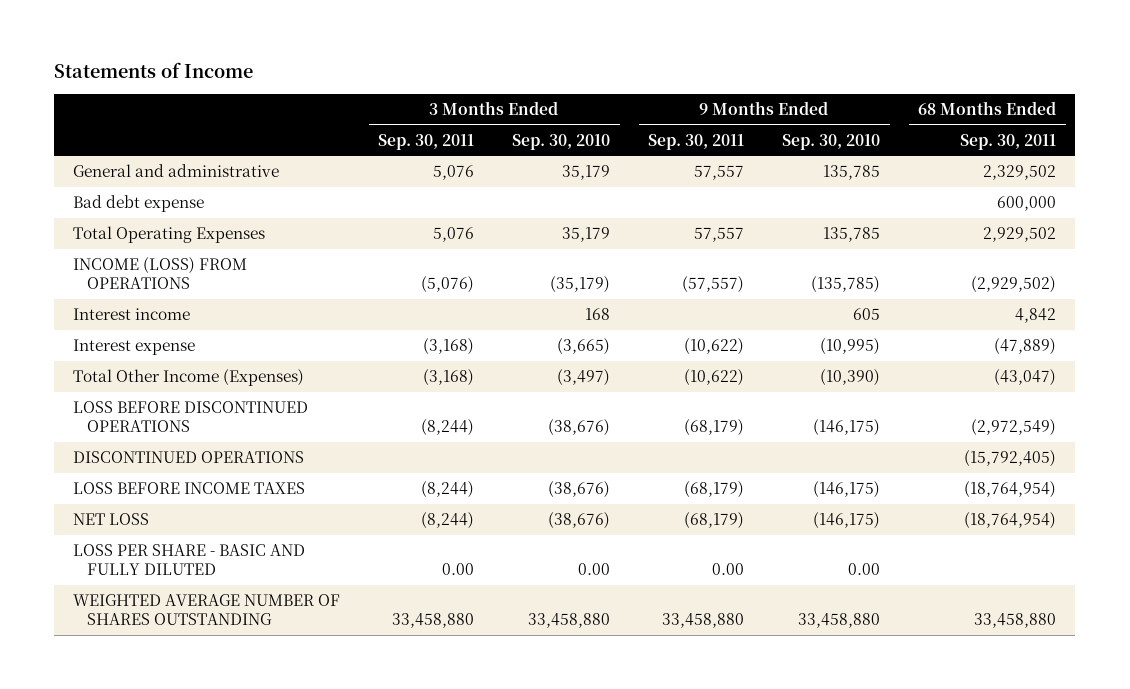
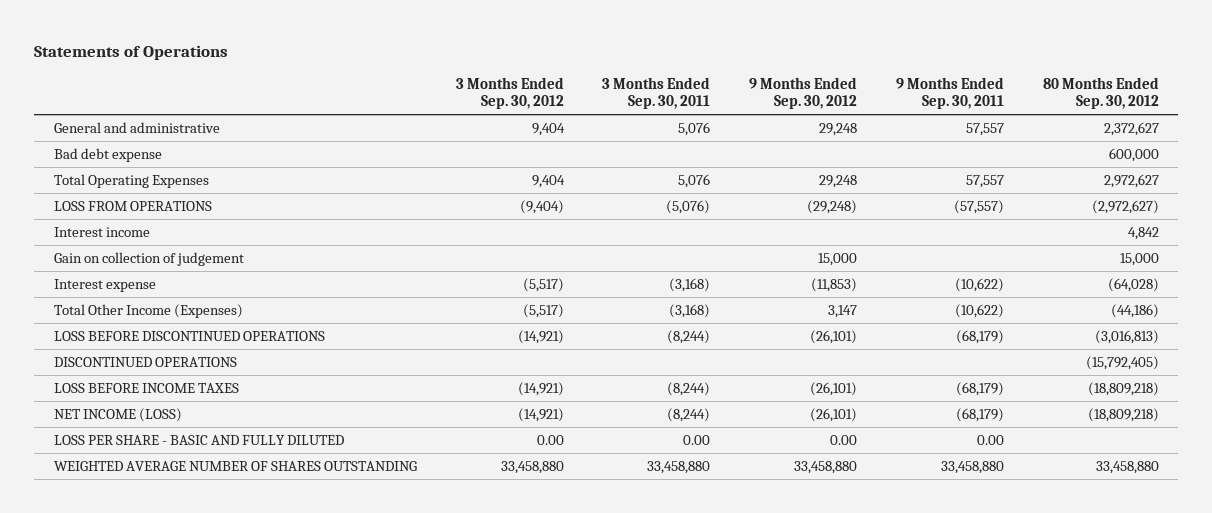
- Statements of Income
+ Statements of Operations
- | 3 Months Ended Sep. 30, 2011 | 3 Months Ended Sep. 30, 2010 | 9 Months Ended Sep. 30, 2011 | 9 Months Ended Sep. 30, 2010 | 68 Months Ended Sep. 30, 2011
+ | 3 Months Ended Sep. 30, 2012 | 3 Months Ended Sep. 30, 2011 | 9 Months Ended Sep. 30, 2012 | 9 Months Ended Sep. 30, 2011 | 80 Months Ended Sep. 30, 2012
- INCOME (LOSS) FROM OPERATIONS | (5,076) | (35,179) | (57,557) | (135,785) | (2,929,502)
+ LOSS FROM OPERATIONS | (9,404) | (5,076) | (29,248) | (57,557) | (2,972,627)
+ Gain on collection of judgement | | | 15,000 | | 15,000
- NET LOSS | (8,244) | (38,676) | (68,179) | (146,175) | (18,764,954)
+ NET INCOME (LOSS) | (14,921) | (8,244) | (26,101) | (68,179) | (18,809,218)

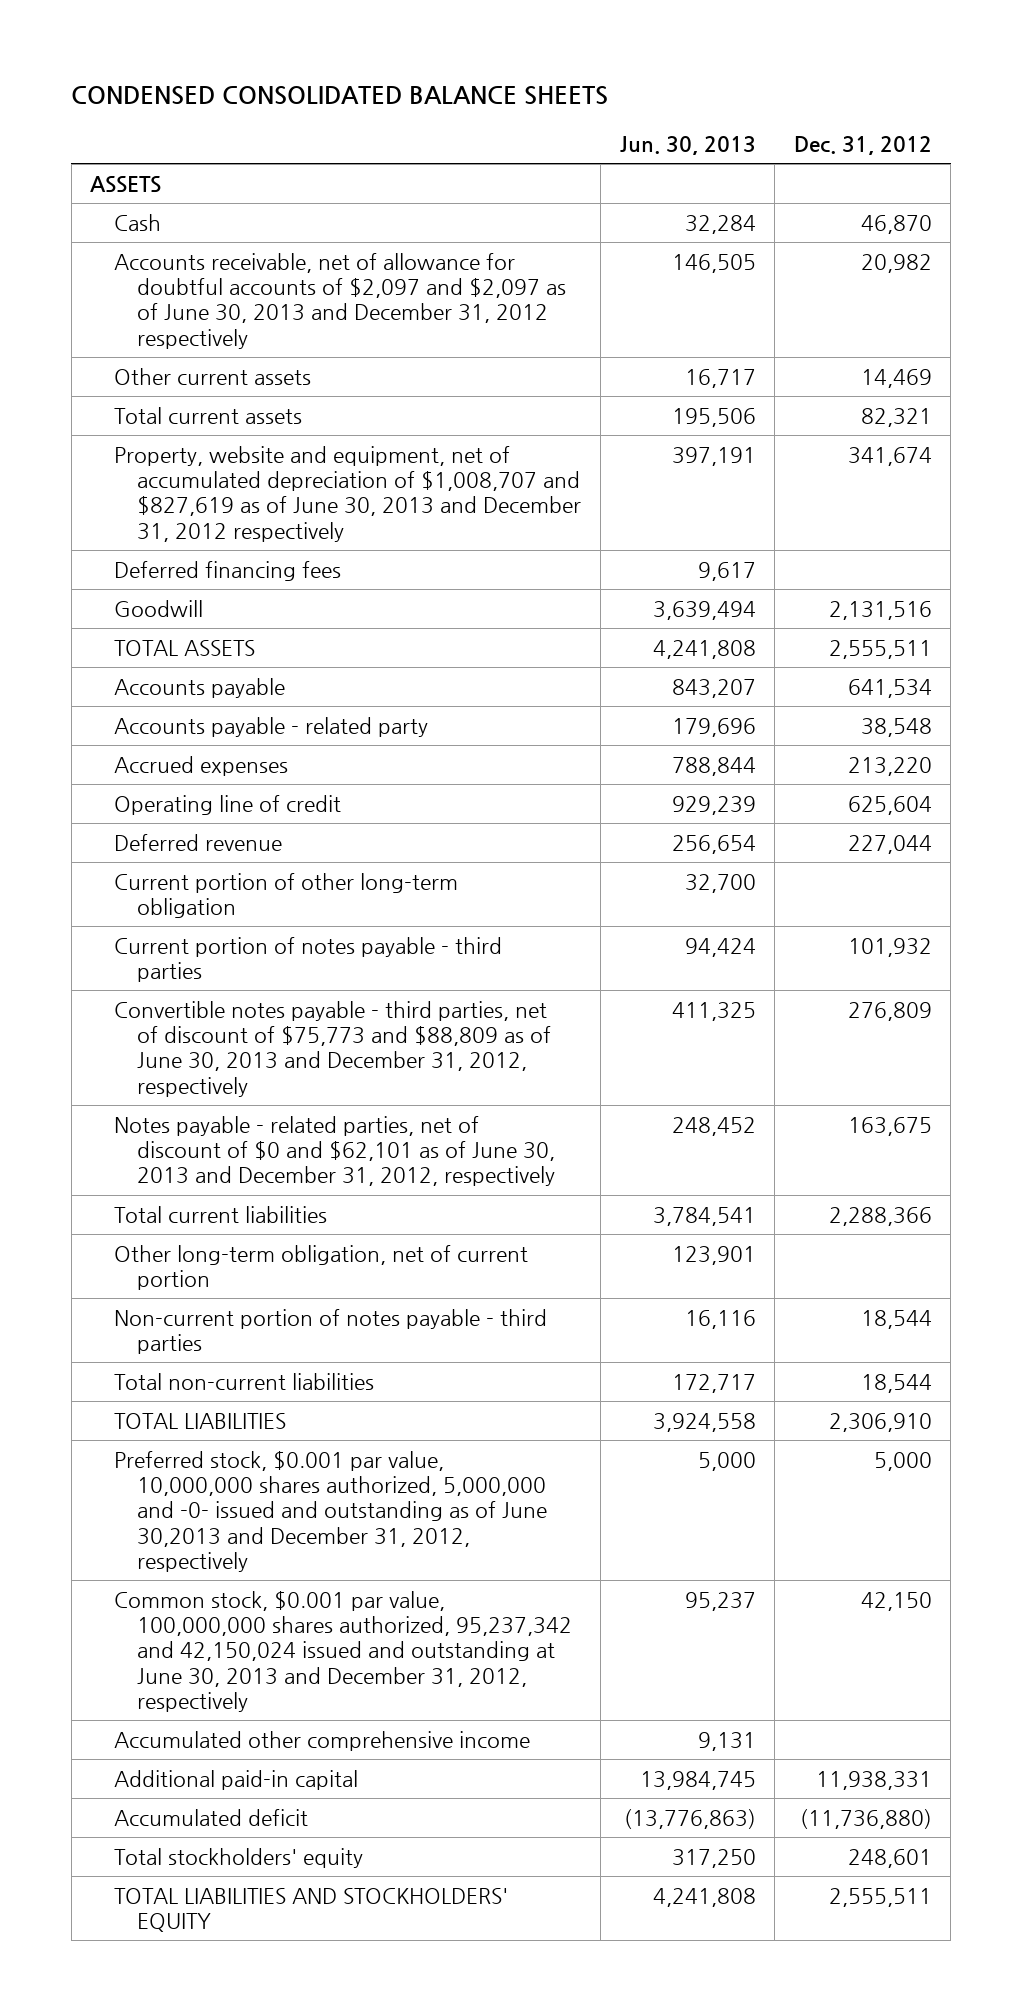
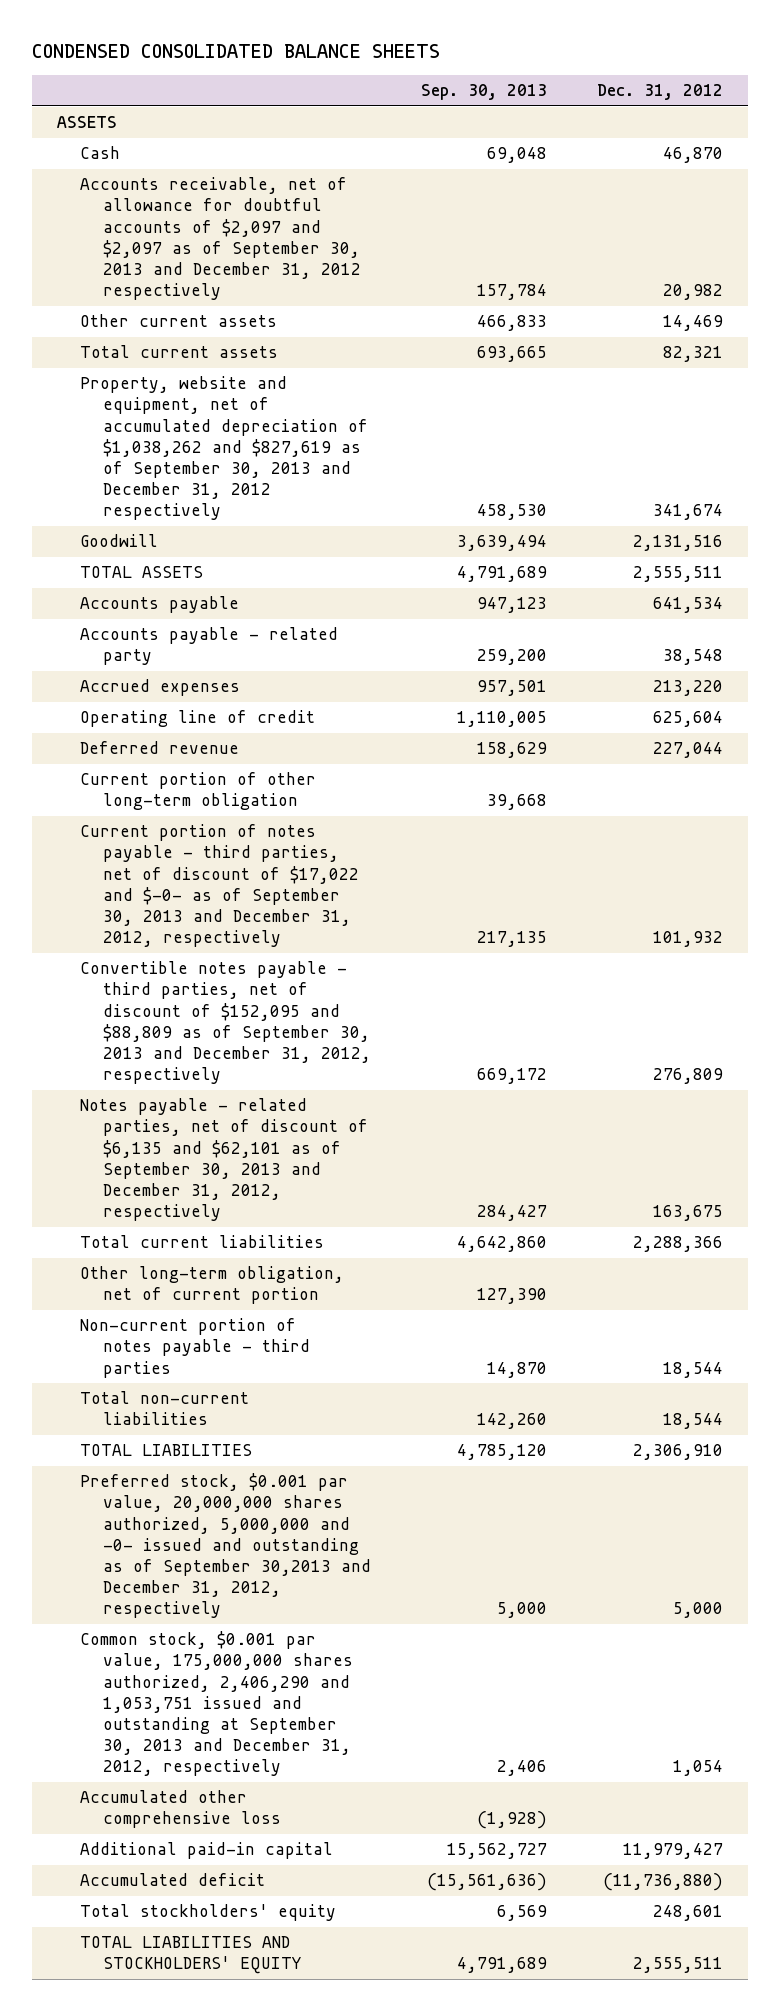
- | Jun. 30, 2013 | Dec. 31, 2012
+ | Sep. 30, 2013 | Dec. 31, 2012
- Accounts receivable, net of allowance for doubtful accounts of $2,097 and $2,097 as of June 30, 2013 and December 31, 2012 respectively | 146,505 | 20,982
+ Accounts receivable, net of allowance for doubtful accounts of $2,097 and $2,097 as of September 30, 2013 and December 31, 2012 respectively | 157,784 | 20,982
- Property, website and equipment, net of accumulated depreciation of $1,008,707 and $827,619 as of June 30, 2013 and December 31, 2012 respectively | 397,191 | 341,674
- Deferred financing fees | 9,617 |
+ Property, website and equipment, net of accumulated depreciation of $1,038,262 and $827,619 as of September 30, 2013 and December 31, 2012 respectively | 458,530 | 341,674
- Current portion of notes payable - third parties | 94,424 | 101,932
- Convertible notes payable - third parties, net of discount of $75,773 and $88,809 as of June 30, 2013 and December 31, 2012, respectively | 411,325 | 276,809
- Notes payable - related parties, net of discount of $0 and $62,101 as of June 30, 2013 and December 31, 2012, respectively | 248,452 | 163,675
+ Current portion of notes payable - third parties, net of discount of $17,022 and $-0- as of September 30, 2013 and December 31, 2012, respectively | 217,135 | 101,932
+ Convertible notes payable - third parties, net of discount of $152,095 and $88,809 as of September 30, 2013 and December 31, 2012, respectively | 669,172 | 276,809
+ Notes payable - related parties, net of discount of $6,135 and $62,101 as of September 30, 2013 and December 31, 2012, respectively | 284,427 | 163,675
- Preferred stock, $0.001 par value, 10,000,000 shares authorized, 5,000,000 and -0- issued and outstanding as of June 30,2013 and December 31, 2012, respectively | 5,000 | 5,000
- Common stock, $0.001 par value, 100,000,000 shares authorized, 95,237,342 and 42,150,024 issued and outstanding at June 30, 2013 and December 31, 2012, respectively | 95,237 | 42,150
- Accumulated other comprehensive income | 9,131 |
- Additional paid-in capital | 13,984,745 | 11,938,331
+ Preferred stock, $0.001 par value, 20,000,000 shares authorized, 5,000,000 and -0- issued and outstanding as of September 30,2013 and December 31, 2012, respectively | 5,000 | 5,000
+ Common stock, $0.001 par value, 175,000,000 shares authorized, 2,406,290 and 1,053,751 issued and outstanding at September 30, 2013 and December 31, 2012, respectively | 2,406 | 1,054
+ Accumulated other comprehensive loss | (1,928) |
+ Additional paid-in capital | 15,562,727 | 11,979,427

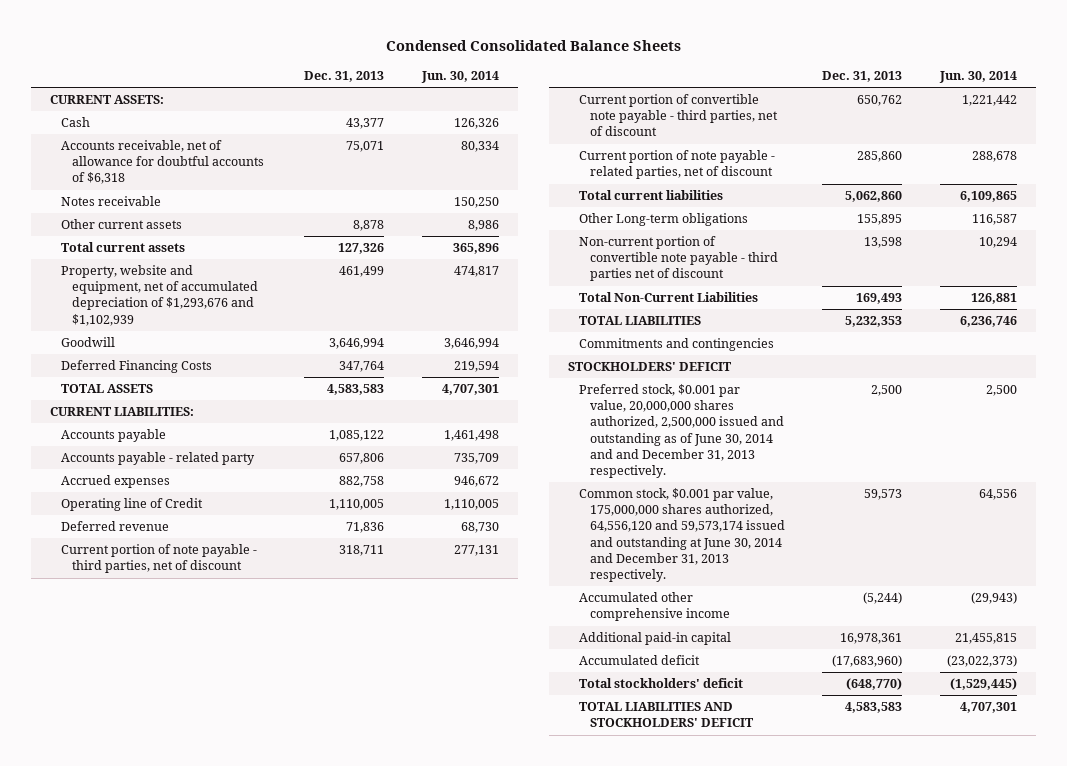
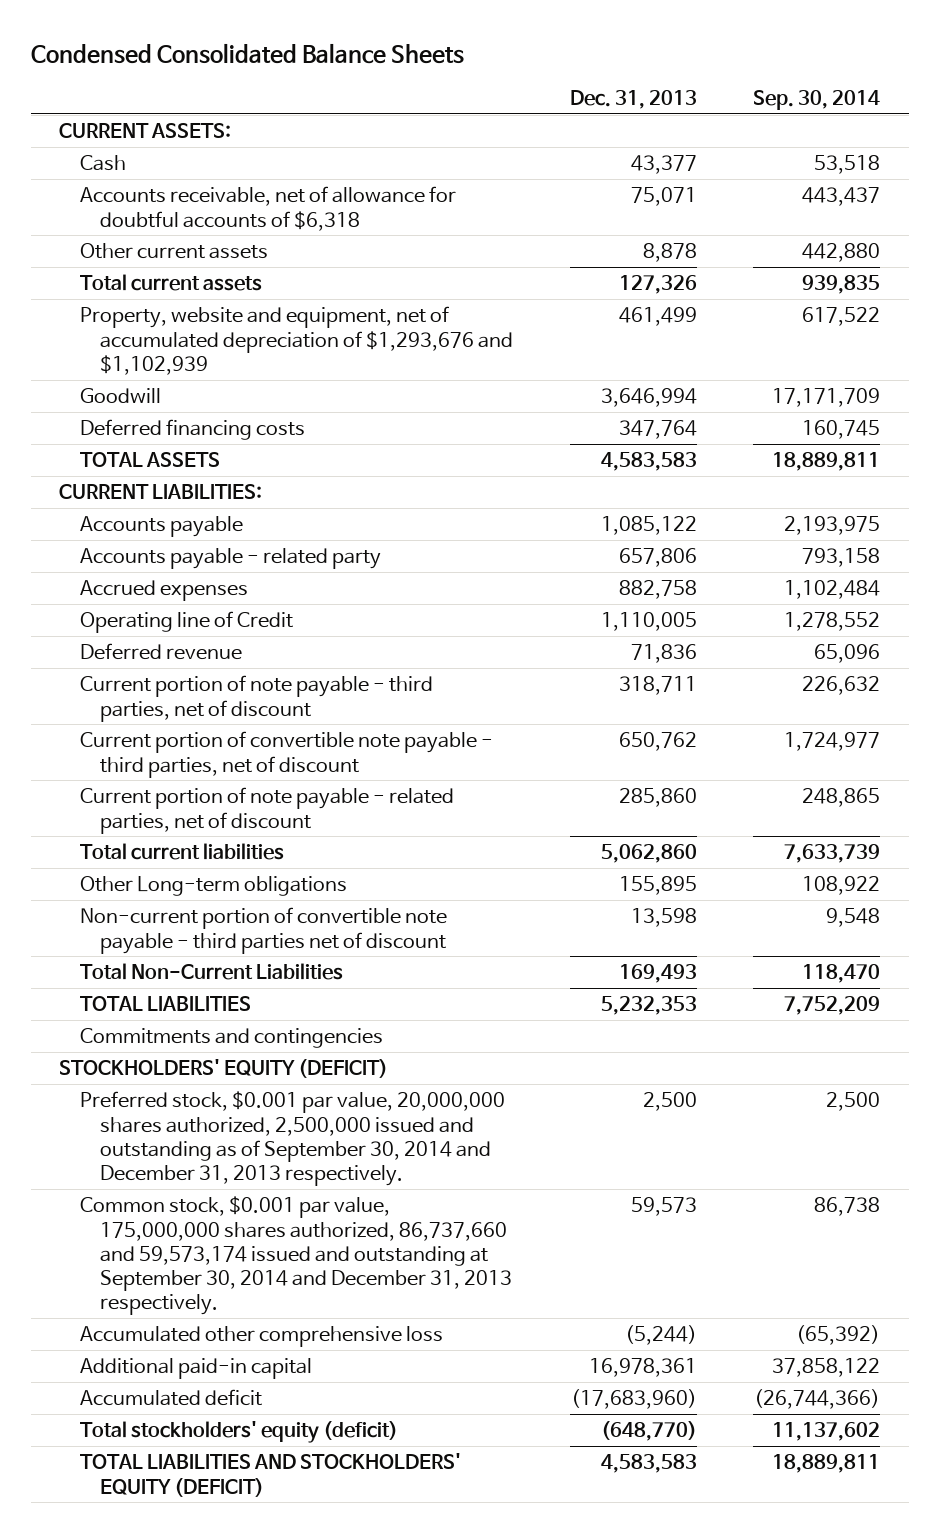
- | Dec. 31, 2013 | Jun. 30, 2014
+ | Dec. 31, 2013 | Sep. 30, 2014
- Notes receivable | | 150,250
- Deferred Financing Costs | 347,764 | 219,594
+ Deferred financing costs | 347,764 | 160,745
- STOCKHOLDERS' DEFICIT
- Preferred stock, $0.001 par value, 20,000,000 shares authorized, 2,500,000 issued and outstanding as of June 30, 2014 and and December 31, 2013 respectively. | 2,500 | 2,500
- Common stock, $0.001 par value, 175,000,000 shares authorized, 64,556,120 and 59,573,174 issued and outstanding at June 30, 2014 and December 31, 2013 respectively. | 59,573 | 64,556
- Accumulated other comprehensive income | (5,244) | (29,943)
+ STOCKHOLDERS' EQUITY (DEFICIT)
+ Preferred stock, $0.001 par value, 20,000,000 shares authorized, 2,500,000 issued and outstanding as of September 30, 2014 and December 31, 2013 respectively. | 2,500 | 2,500
+ Common stock, $0.001 par value, 175,000,000 shares authorized, 86,737,660 and 59,573,174 issued and outstanding at September 30, 2014 and December 31, 2013 respectively. | 59,573 | 86,738
+ Accumulated other comprehensive loss | (5,244) | (65,392)
- Total stockholders' deficit | (648,770) | (1,529,445)
- TOTAL LIABILITIES AND STOCKHOLDERS' DEFICIT | 4,583,583 | 4,707,301
+ Total stockholders' equity (deficit) | (648,770) | 11,137,602
+ TOTAL LIABILITIES AND STOCKHOLDERS' EQUITY (DEFICIT) | 4,583,583 | 18,889,811

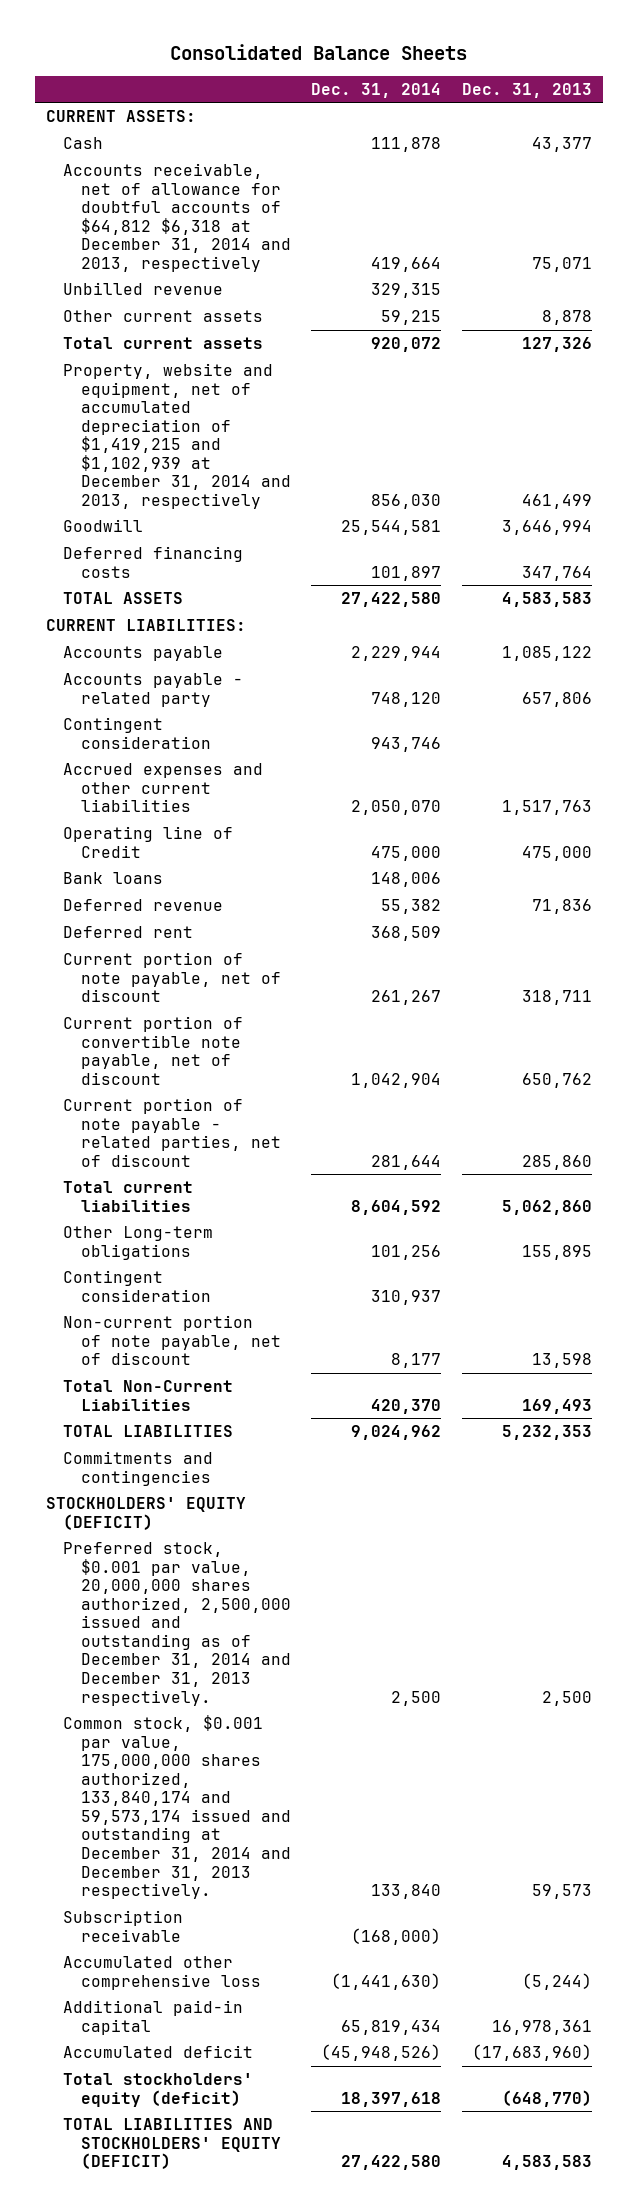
- Condensed Consolidated Balance Sheets
+ Consolidated Balance Sheets
- | Dec. 31, 2013 | Sep. 30, 2014
+ | Dec. 31, 2014 | Dec. 31, 2013
- Accounts receivable, net of allowance for doubtful accounts of $6,318 | 75,071 | 443,437
+ Accounts receivable, net of allowance for doubtful accounts of $64,812 $6,318 at December 31, 2014 and 2013, respectively | 419,664 | 75,071
+ Unbilled revenue | 329,315 |
- Property, website and equipment, net of accumulated depreciation of $1,293,676 and $1,102,939 | 461,499 | 617,522
+ Property, website and equipment, net of accumulated depreciation of $1,419,215 and $1,102,939 at December 31, 2014 and 2013, respectively | 856,030 | 461,499
- Accrued expenses | 882,758 | 1,102,484
- Operating line of Credit | 1,110,005 | 1,278,552
+ Contingent consideration | 943,746 |
+ Accrued expenses and other current liabilities | 2,050,070 | 1,517,763
+ Operating line of Credit | 475,000 | 475,000
+ Bank loans | 148,006 |
- Current portion of note payable - third parties, net of discount | 318,711 | 226,632
- Current portion of convertible note payable - third parties, net of discount | 650,762 | 1,724,977
+ Deferred rent | 368,509 |
+ Current portion of note payable, net of discount | 261,267 | 318,711
+ Current portion of convertible note payable, net of discount | 1,042,904 | 650,762
- Non-current portion of convertible note payable - third parties net of discount | 13,598 | 9,548
+ Contingent consideration | 310,937 |
+ Non-current portion of note payable, net of discount | 8,177 | 13,598
- Preferred stock, $0.001 par value, 20,000,000 shares authorized, 2,500,000 issued and outstanding as of September 30, 2014 and December 31, 2013 respectively. | 2,500 | 2,500
- Common stock, $0.001 par value, 175,000,000 shares authorized, 86,737,660 and 59,573,174 issued and outstanding at September 30, 2014 and December 31, 2013 respectively. | 59,573 | 86,738
+ Preferred stock, $0.001 par value, 20,000,000 shares authorized, 2,500,000 issued and outstanding as of December 31, 2014 and December 31, 2013 respectively. | 2,500 | 2,500
+ Common stock, $0.001 par value, 175,000,000 shares authorized, 133,840,174 and 59,573,174 issued and outstanding at December 31, 2014 and December 31, 2013 respectively. | 133,840 | 59,573
+ Subscription receivable | (168,000) |

